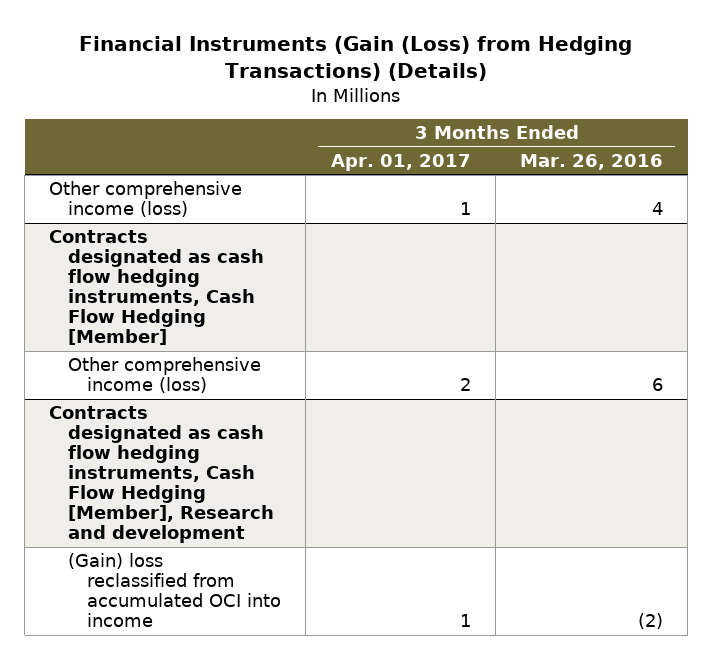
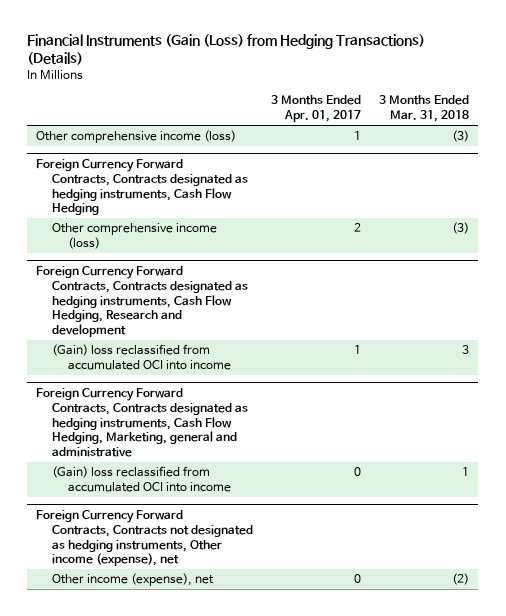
- | 3 Months Ended Apr. 01, 2017 | 3 Months Ended Mar. 26, 2016
+ | 3 Months Ended Apr. 01, 2017 | 3 Months Ended Mar. 31, 2018
- Contracts designated as cash flow hedging instruments, Cash Flow Hedging [Member]
+ Foreign Currency Forward Contracts, Contracts designated as hedging instruments, Cash Flow Hedging
- Contracts designated as cash flow hedging instruments, Cash Flow Hedging [Member], Research and development
+ Foreign Currency Forward Contracts, Contracts designated as hedging instruments, Cash Flow Hedging, Research and development
+ Foreign Currency Forward Contracts, Contracts designated as hedging instruments, Cash Flow Hedging, Marketing, general and administrative
+ (Gain) loss reclassified from accumulated OCI into income | 0 | 1
+ Foreign Currency Forward Contracts, Contracts not designated as hedging instruments, Other income (expense), net
+ Other income (expense), net | 0 | (2)

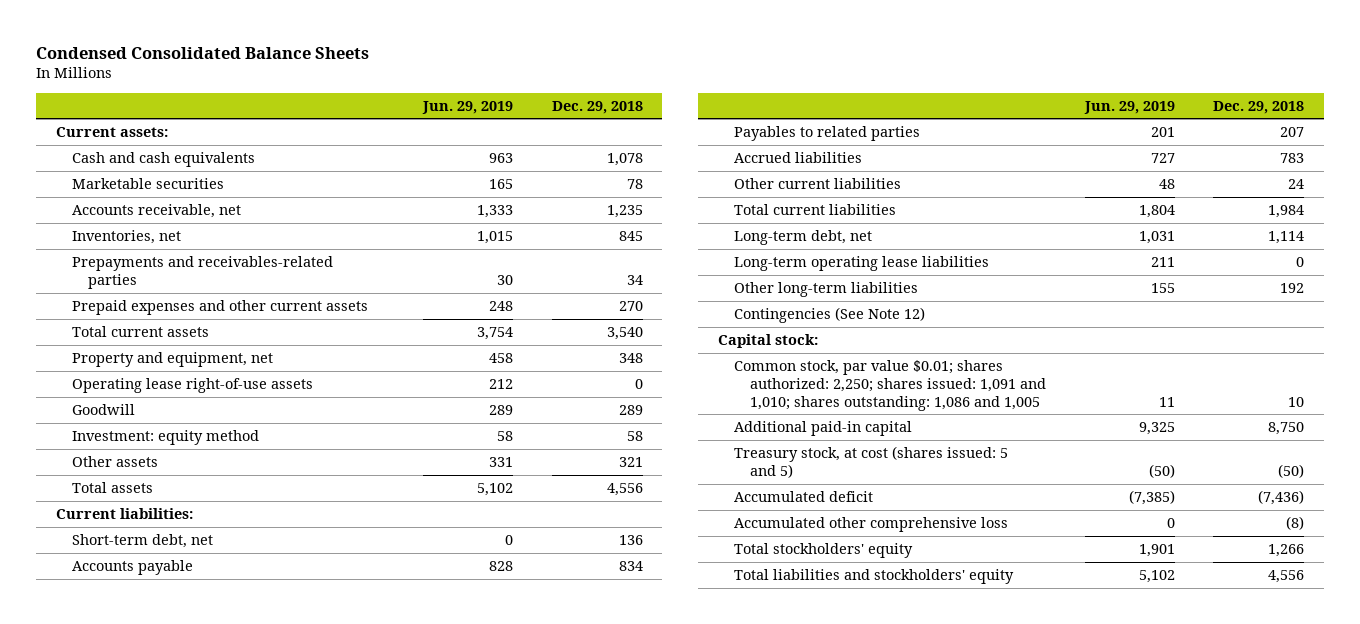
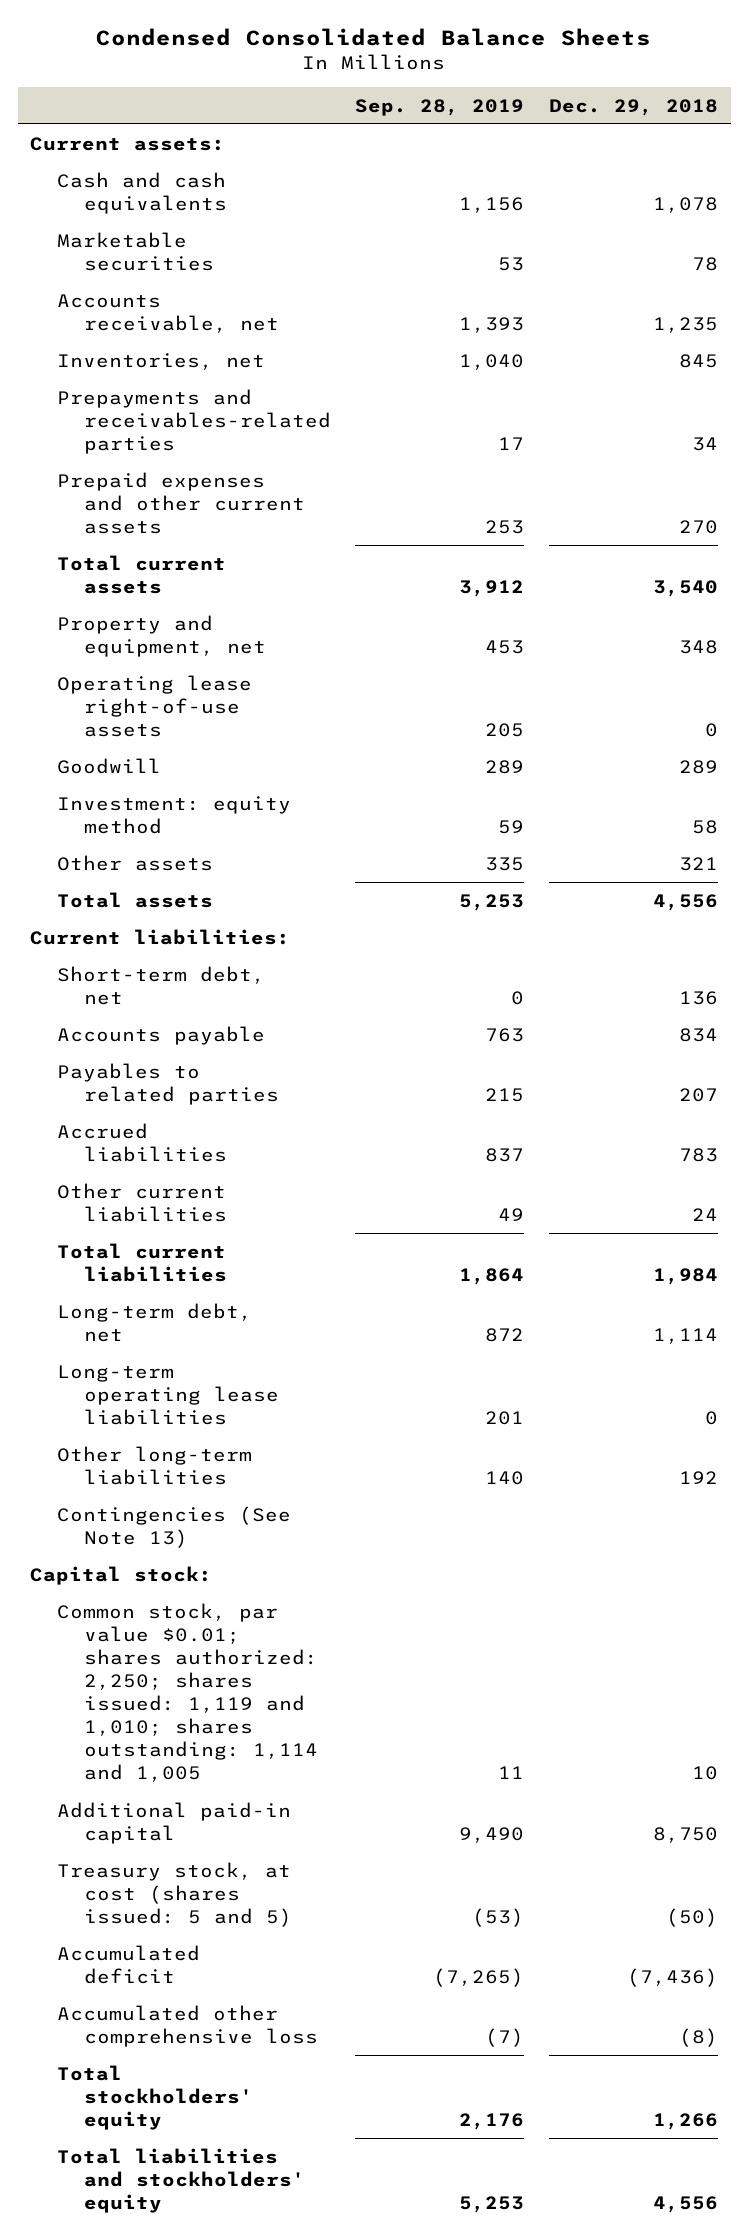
- | Jun. 29, 2019 | Dec. 29, 2018
+ | Sep. 28, 2019 | Dec. 29, 2018
- Contingencies (See Note 12)
+ Contingencies (See Note 13)
- Common stock, par value $0.01; shares authorized: 2,250; shares issued: 1,091 and 1,010; shares outstanding: 1,086 and 1,005 | 11 | 10
+ Common stock, par value $0.01; shares authorized: 2,250; shares issued: 1,119 and 1,010; shares outstanding: 1,114 and 1,005 | 11 | 10

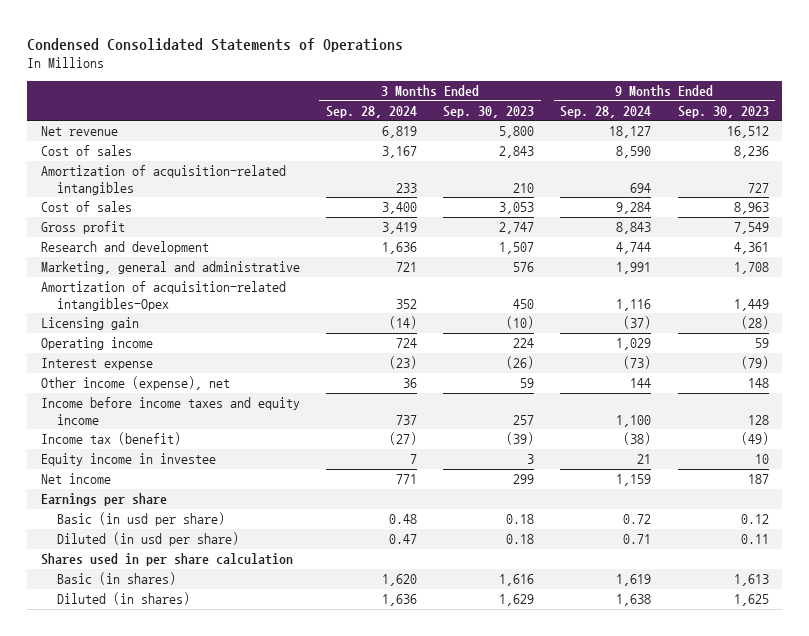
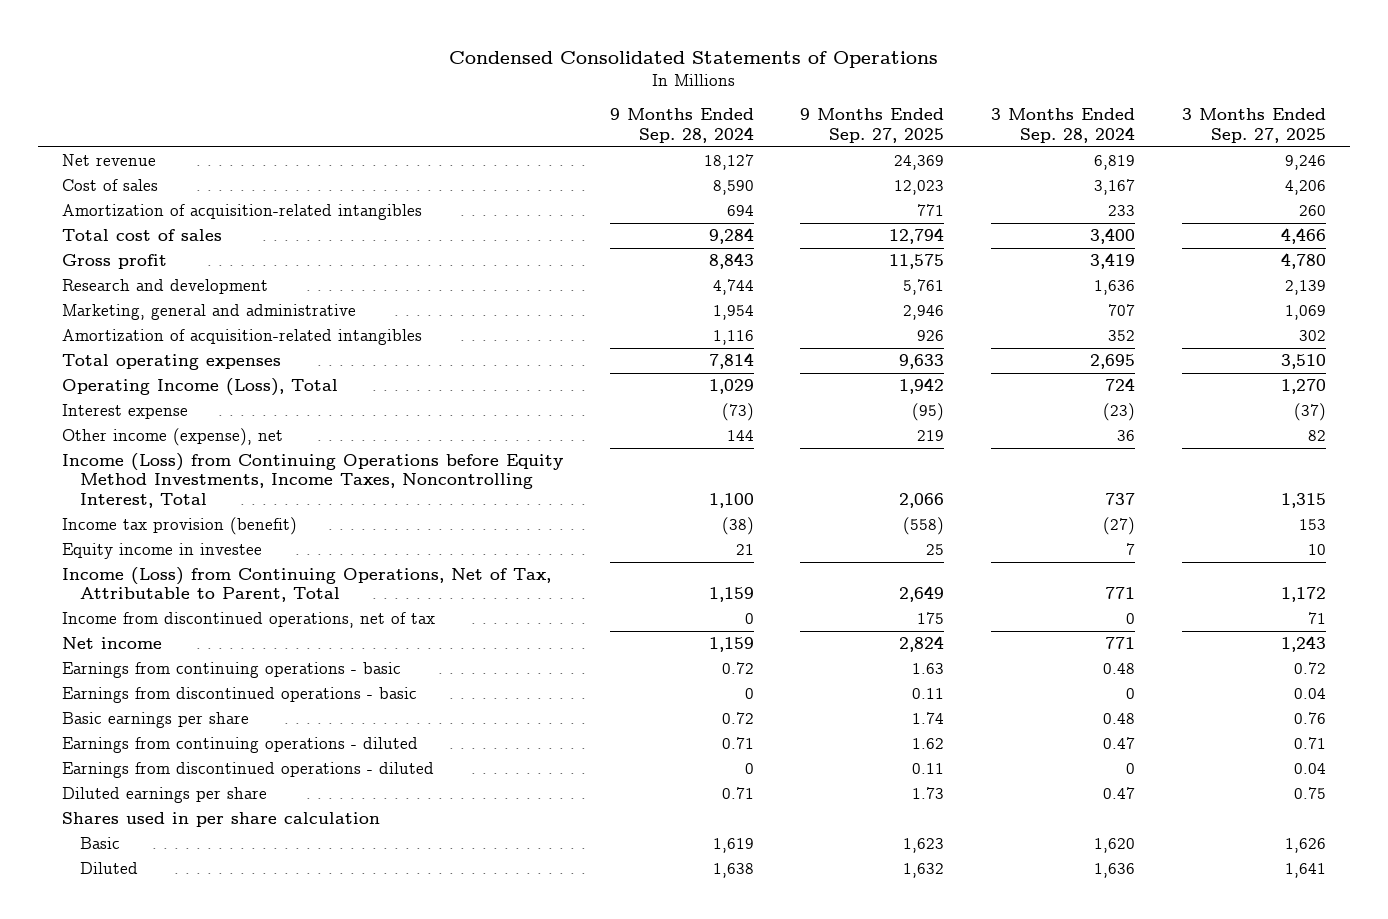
- | 3 Months Ended Sep. 28, 2024 | 3 Months Ended Sep. 30, 2023 | 9 Months Ended Sep. 28, 2024 | 9 Months Ended Sep. 30, 2023
+ | 9 Months Ended Sep. 28, 2024 | 9 Months Ended Sep. 27, 2025 | 3 Months Ended Sep. 28, 2024 | 3 Months Ended Sep. 27, 2025
- Cost of sales | 3,400 | 3,053 | 9,284 | 8,963
+ Total cost of sales | 9,284 | 12,794 | 3,400 | 4,466
- Marketing, general and administrative | 721 | 576 | 1,991 | 1,708
- Amortization of acquisition-related intangibles-Opex | 352 | 450 | 1,116 | 1,449
- Licensing gain | (14) | (10) | (37) | (28)
- Operating income | 724 | 224 | 1,029 | 59
+ Marketing, general and administrative | 1,954 | 2,946 | 707 | 1,069
+ Amortization of acquisition-related intangibles | 1,116 | 926 | 352 | 302
+ Total operating expenses | 7,814 | 9,633 | 2,695 | 3,510
+ Operating Income (Loss), Total | 1,029 | 1,942 | 724 | 1,270
- Income before income taxes and equity income | 737 | 257 | 1,100 | 128
- Income tax (benefit) | (27) | (39) | (38) | (49)
+ Income (Loss) from Continuing Operations before Equity Method Investments, Income Taxes, Noncontrolling Interest, Total | 1,100 | 2,066 | 737 | 1,315
+ Income tax provision (benefit) | (38) | (558) | (27) | 153
+ Income (Loss) from Continuing Operations, Net of Tax, Attributable to Parent, Total | 1,159 | 2,649 | 771 | 1,172
+ Income from discontinued operations, net of tax | 0 | 175 | 0 | 71
- Earnings per share
- Basic (in usd per share) | 0.48 | 0.18 | 0.72 | 0.12
- Diluted (in usd per share) | 0.47 | 0.18 | 0.71 | 0.11
+ Earnings from continuing operations - basic | 0.72 | 1.63 | 0.48 | 0.72
+ Earnings from discontinued operations - basic | 0 | 0.11 | 0 | 0.04
+ Basic earnings per share | 0.72 | 1.74 | 0.48 | 0.76
+ Earnings from continuing operations - diluted | 0.71 | 1.62 | 0.47 | 0.71
+ Earnings from discontinued operations - diluted | 0 | 0.11 | 0 | 0.04
+ Diluted earnings per share | 0.71 | 1.73 | 0.47 | 0.75
- Basic (in shares) | 1,620 | 1,616 | 1,619 | 1,613
- Diluted (in shares) | 1,636 | 1,629 | 1,638 | 1,625
+ Basic | 1,619 | 1,623 | 1,620 | 1,626
+ Diluted | 1,638 | 1,632 | 1,636 | 1,641

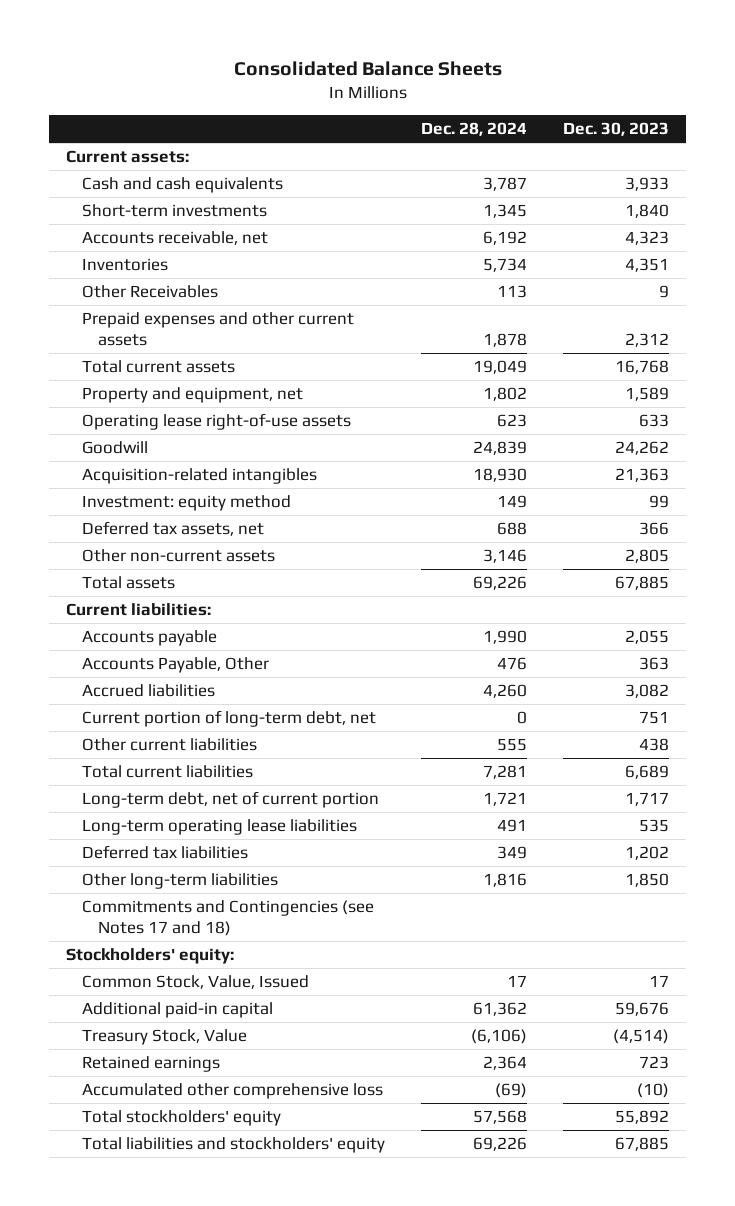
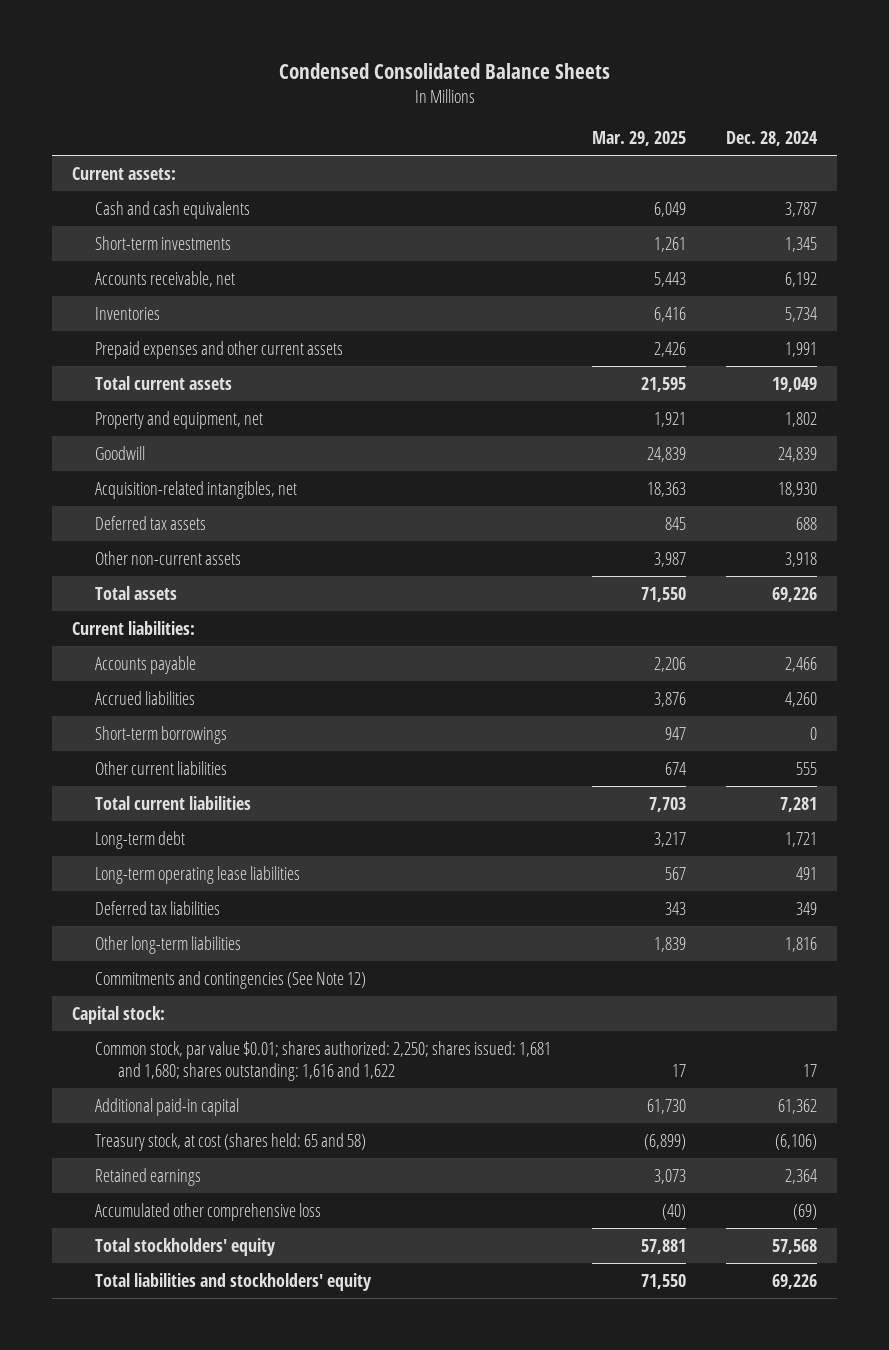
- Consolidated Balance Sheets
+ Condensed Consolidated Balance Sheets
- | Dec. 28, 2024 | Dec. 30, 2023
+ | Mar. 29, 2025 | Dec. 28, 2024
- Other Receivables | 113 | 9
- Prepaid expenses and other current assets | 1,878 | 2,312
+ Prepaid expenses and other current assets | 2,426 | 1,991
- Operating lease right-of-use assets | 623 | 633
- Acquisition-related intangibles | 18,930 | 21,363
- Investment: equity method | 149 | 99
- Deferred tax assets, net | 688 | 366
- Other non-current assets | 3,146 | 2,805
+ Acquisition-related intangibles, net | 18,363 | 18,930
+ Deferred tax assets | 845 | 688
+ Other non-current assets | 3,987 | 3,918
- Accounts payable | 1,990 | 2,055
- Accounts Payable, Other | 476 | 363
+ Accounts payable | 2,206 | 2,466
- Current portion of long-term debt, net | 0 | 751
+ Short-term borrowings | 947 | 0
- Long-term debt, net of current portion | 1,721 | 1,717
+ Long-term debt | 3,217 | 1,721
- Commitments and Contingencies (see Notes 17 and 18)
- Stockholders' equity:
- Common Stock, Value, Issued | 17 | 17
+ Commitments and contingencies (See Note 12)
+ Capital stock:
+ Common stock, par value $0.01; shares authorized: 2,250; shares issued: 1,681 and 1,680; shares outstanding: 1,616 and 1,622 | 17 | 17
- Treasury Stock, Value | (6,106) | (4,514)
+ Treasury stock, at cost (shares held: 65 and 58) | (6,899) | (6,106)

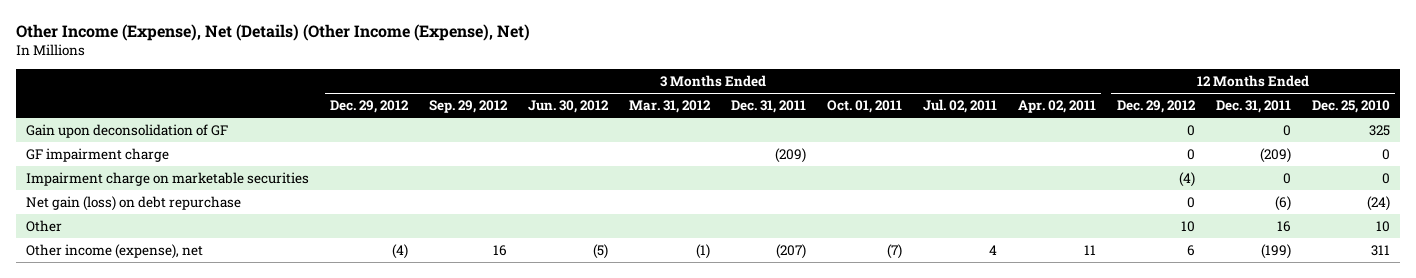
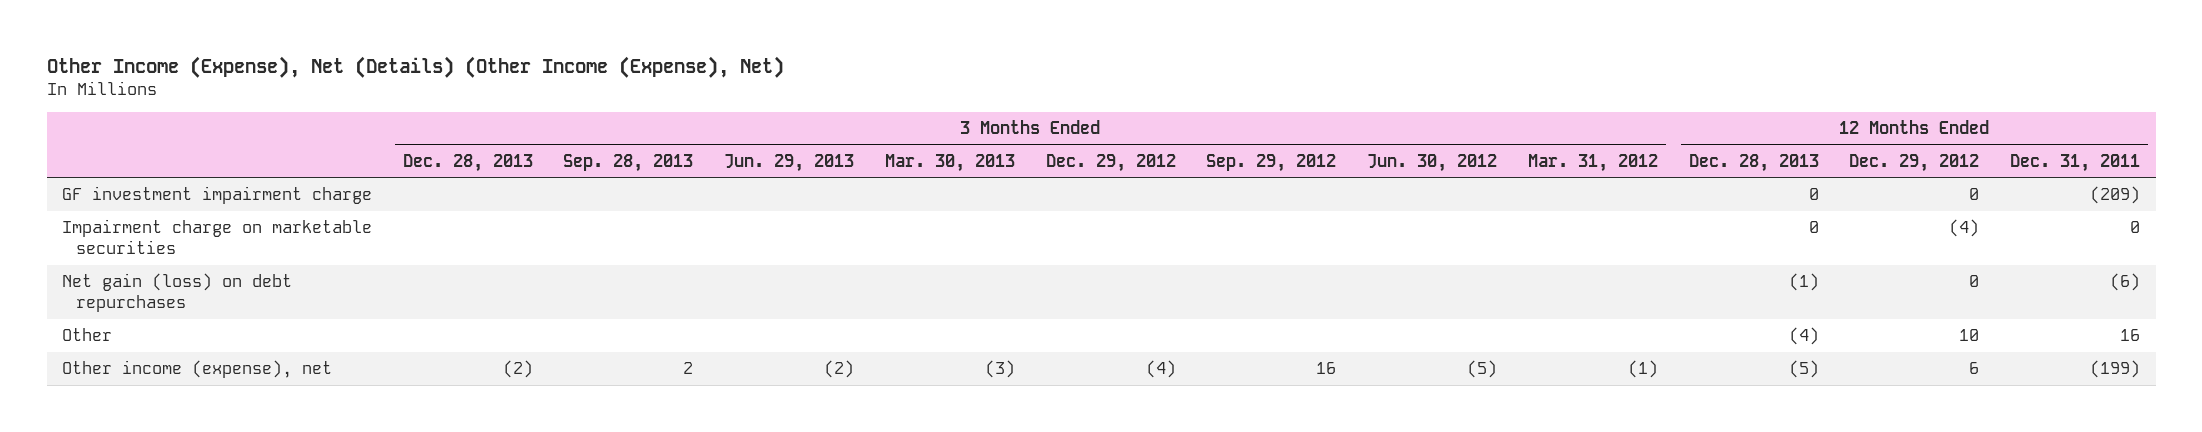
- | 3 Months Ended Dec. 29, 2012 | 3 Months Ended Sep. 29, 2012 | 3 Months Ended Jun. 30, 2012 | 3 Months Ended Mar. 31, 2012 | 3 Months Ended Dec. 31, 2011 | 3 Months Ended Oct. 01, 2011 | 3 Months Ended Jul. 02, 2011 | 3 Months Ended Apr. 02, 2011 | 12 Months Ended Dec. 29, 2012 | 12 Months Ended Dec. 31, 2011 | 12 Months Ended Dec. 25, 2010
+ | 3 Months Ended Dec. 28, 2013 | 3 Months Ended Sep. 28, 2013 | 3 Months Ended Jun. 29, 2013 | 3 Months Ended Mar. 30, 2013 | 3 Months Ended Dec. 29, 2012 | 3 Months Ended Sep. 29, 2012 | 3 Months Ended Jun. 30, 2012 | 3 Months Ended Mar. 31, 2012 | 12 Months Ended Dec. 28, 2013 | 12 Months Ended Dec. 29, 2012 | 12 Months Ended Dec. 31, 2011
- Gain upon deconsolidation of GF | | | | | | | | | 0 | 0 | 325
- GF impairment charge | | | | | (209) | | | | 0 | (209) | 0
+ GF investment impairment charge | | | | | | | | | 0 | 0 | (209)
- Net gain (loss) on debt repurchase | | | | | | | | | 0 | (6) | (24)
+ Net gain (loss) on debt repurchases | | | | | | | | | (1) | 0 | (6)

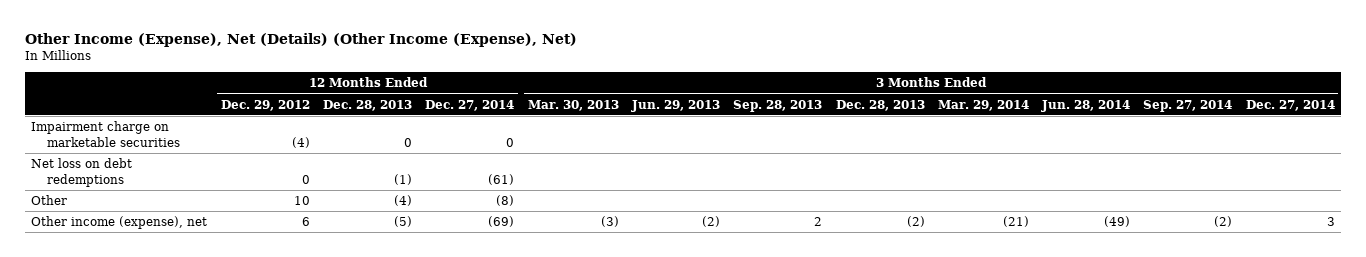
- | 3 Months Ended Dec. 28, 2013 | 3 Months Ended Sep. 28, 2013 | 3 Months Ended Jun. 29, 2013 | 3 Months Ended Mar. 30, 2013 | 3 Months Ended Dec. 29, 2012 | 3 Months Ended Sep. 29, 2012 | 3 Months Ended Jun. 30, 2012 | 3 Months Ended Mar. 31, 2012 | 12 Months Ended Dec. 28, 2013 | 12 Months Ended Dec. 29, 2012 | 12 Months Ended Dec. 31, 2011
+ | 12 Months Ended Dec. 29, 2012 | 12 Months Ended Dec. 28, 2013 | 12 Months Ended Dec. 27, 2014 | 3 Months Ended Mar. 30, 2013 | 3 Months Ended Jun. 29, 2013 | 3 Months Ended Sep. 28, 2013 | 3 Months Ended Dec. 28, 2013 | 3 Months Ended Mar. 29, 2014 | 3 Months Ended Jun. 28, 2014 | 3 Months Ended Sep. 27, 2014 | 3 Months Ended Dec. 27, 2014
- GF investment impairment charge | | | | | | | | | 0 | 0 | (209)
- Net gain (loss) on debt repurchases | | | | | | | | | (1) | 0 | (6)
+ Net loss on debt redemptions | 0 | (1) | (61) | | | | | | | |

